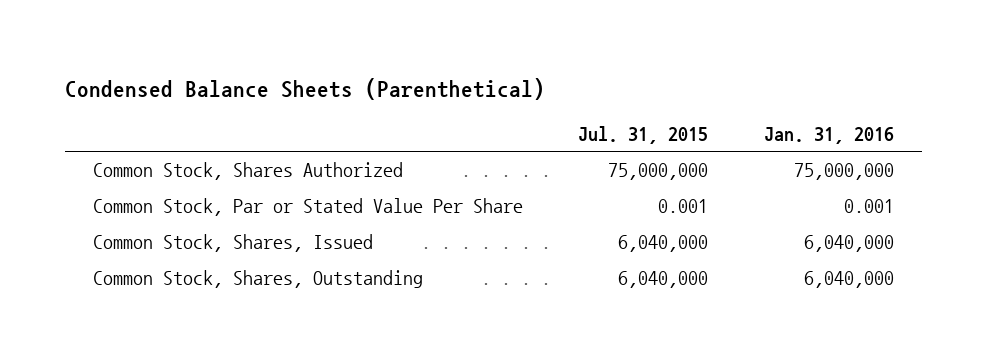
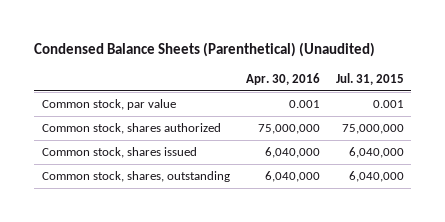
- Condensed Balance Sheets (Parenthetical)
+ Condensed Balance Sheets (Parenthetical) (Unaudited)
- | Jul. 31, 2015 | Jan. 31, 2016
+ | Apr. 30, 2016 | Jul. 31, 2015
- Common Stock, Shares Authorized | 75,000,000 | 75,000,000
- Common Stock, Par or Stated Value Per Share | 0.001 | 0.001
- Common Stock, Shares, Issued | 6,040,000 | 6,040,000
- Common Stock, Shares, Outstanding | 6,040,000 | 6,040,000
+ Common stock, par value | 0.001 | 0.001
+ Common stock, shares authorized | 75,000,000 | 75,000,000
+ Common stock, shares issued | 6,040,000 | 6,040,000
+ Common stock, shares, outstanding | 6,040,000 | 6,040,000

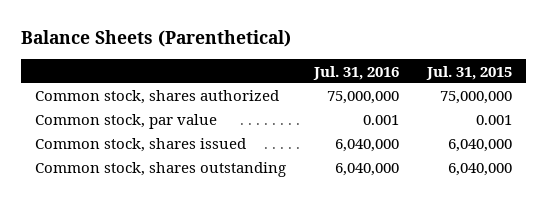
- Condensed Balance Sheets (Parenthetical) (Unaudited)
+ Balance Sheets (Parenthetical)
- | Apr. 30, 2016 | Jul. 31, 2015
+ | Jul. 31, 2016 | Jul. 31, 2015
moved down: Common stock, par value | 0.001 | 0.001
- Common stock, shares, outstanding | 6,040,000 | 6,040,000
+ Common stock, shares outstanding | 6,040,000 | 6,040,000

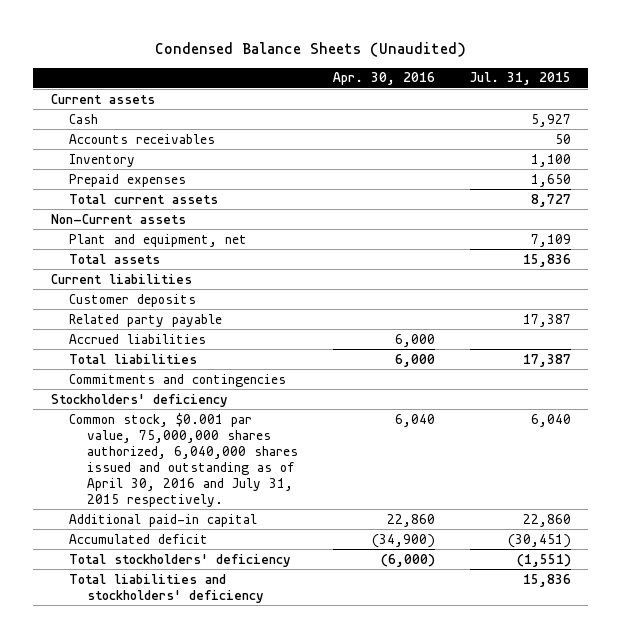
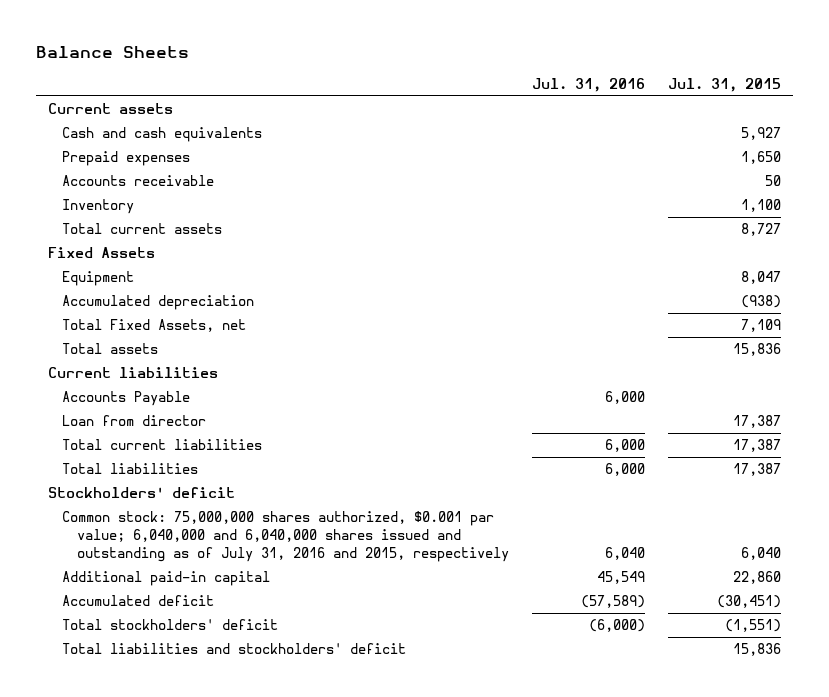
- Condensed Balance Sheets (Unaudited)
+ Balance Sheets
- | Apr. 30, 2016 | Jul. 31, 2015
+ | Jul. 31, 2016 | Jul. 31, 2015
- Cash | | 5,927
- Accounts receivables | | 50
+ Cash and cash equivalents | | 5,927
+ Accounts receivable | | 50
moved down: Inventory | | 1,100
- Non-Current assets
- Plant and equipment, net | | 7,109
+ Fixed Assets
+ Equipment | | 8,047
+ Accumulated depreciation | | (938)
+ Total Fixed Assets, net | | 7,109
- Customer deposits
- Related party payable | | 17,387
- Accrued liabilities | 6,000 |
+ Accounts Payable | 6,000 |
+ Loan from director | | 17,387
+ Total current liabilities | 6,000 | 17,387
- Commitments and contingencies
- Stockholders' deficiency
- Common stock, $0.001 par value, 75,000,000 shares authorized, 6,040,000 shares issued and outstanding as of April 30, 2016 and July 31, 2015 respectively. | 6,040 | 6,040
+ Stockholders' deficit
+ Common stock: 75,000,000 shares authorized, $0.001 par value; 6,040,000 and 6,040,000 shares issued and outstanding as of July 31, 2016 and 2015, respectively | 6,040 | 6,040
- Total stockholders' deficiency | (6,000) | (1,551)
- Total liabilities and stockholders' deficiency | | 15,836
+ Total stockholders' deficit | (6,000) | (1,551)
+ Total liabilities and stockholders' deficit | | 15,836

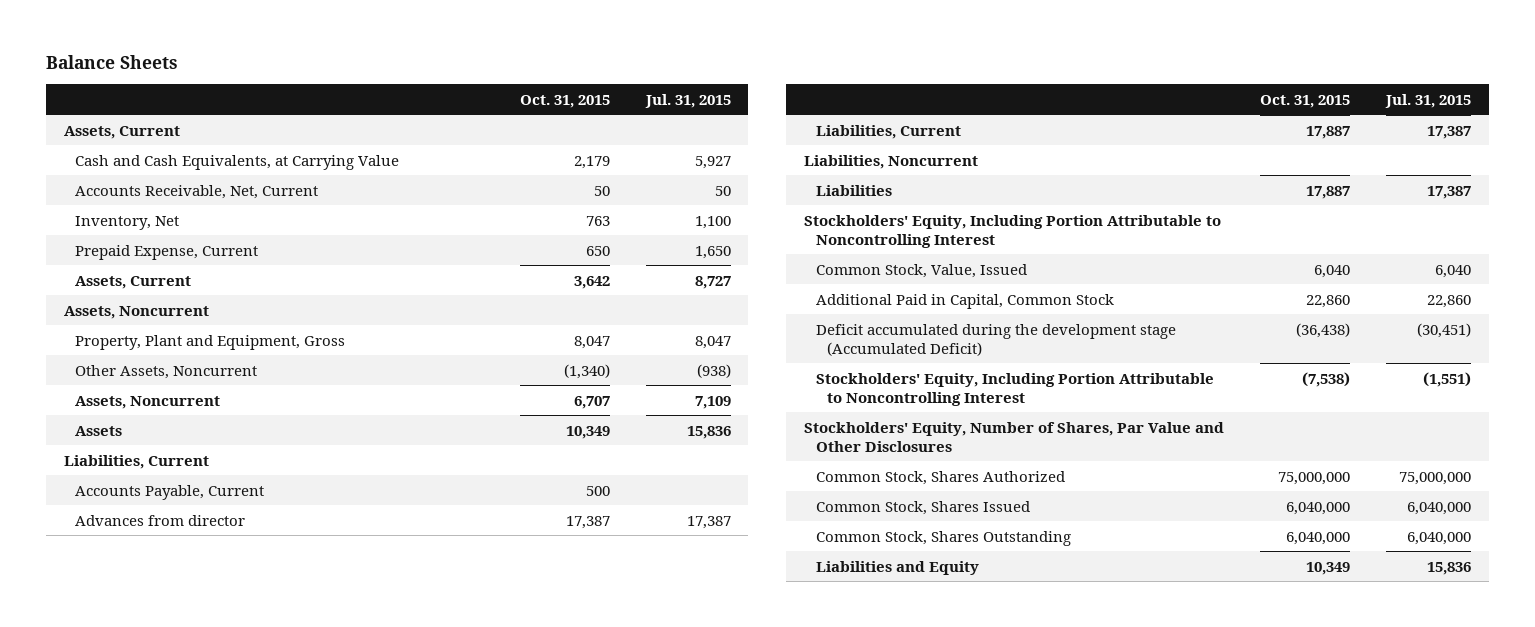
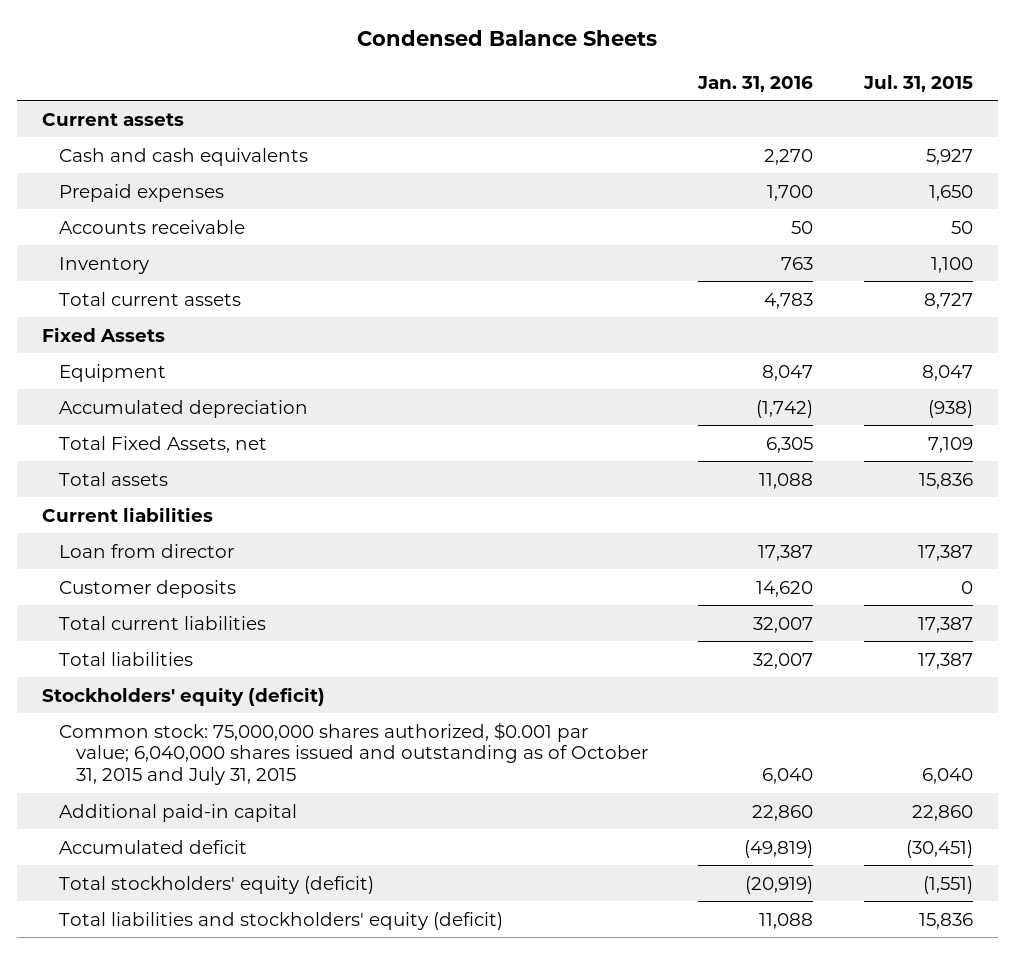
- Balance Sheets
+ Condensed Balance Sheets
- | Oct. 31, 2015 | Jul. 31, 2015
+ | Jan. 31, 2016 | Jul. 31, 2015
- Assets, Current
- Cash and Cash Equivalents, at Carrying Value | 2,179 | 5,927
- Accounts Receivable, Net, Current | 50 | 50
- Inventory, Net | 763 | 1,100
- Prepaid Expense, Current | 650 | 1,650
- Assets, Current | 3,642 | 8,727
- Assets, Noncurrent
- Property, Plant and Equipment, Gross | 8,047 | 8,047
- Other Assets, Noncurrent | (1,340) | (938)
- Assets, Noncurrent | 6,707 | 7,109
- Assets | 10,349 | 15,836
- Liabilities, Current
- Accounts Payable, Current | 500 |
- Advances from director | 17,387 | 17,387
- Liabilities, Current | 17,887 | 17,387
- Liabilities, Noncurrent
- Liabilities | 17,887 | 17,387
- Stockholders' Equity, Including Portion Attributable to Noncontrolling Interest
- Common Stock, Value, Issued | 6,040 | 6,040
- Additional Paid in Capital, Common Stock | 22,860 | 22,860
- Deficit accumulated during the development stage (Accumulated Deficit) | (36,438) | (30,451)
- Stockholders' Equity, Including Portion Attributable to Noncontrolling Interest | (7,538) | (1,551)
- Stockholders' Equity, Number of Shares, Par Value and Other Disclosures
- Common Stock, Shares Authorized | 75,000,000 | 75,000,000
- Common Stock, Shares Issued | 6,040,000 | 6,040,000
- Common Stock, Shares Outstanding | 6,040,000 | 6,040,000
- Liabilities and Equity | 10,349 | 15,836
+ Current assets
+ Cash and cash equivalents | 2,270 | 5,927
+ Prepaid expenses | 1,700 | 1,650
+ Accounts receivable | 50 | 50
+ Inventory | 763 | 1,100
+ Total current assets | 4,783 | 8,727
+ Fixed Assets
+ Equipment | 8,047 | 8,047
+ Accumulated depreciation | (1,742) | (938)
+ Total Fixed Assets, net | 6,305 | 7,109
+ Total assets | 11,088 | 15,836
+ Current liabilities
+ Loan from director | 17,387 | 17,387
+ Customer deposits | 14,620 | 0
+ Total current liabilities | 32,007 | 17,387
+ Total liabilities | 32,007 | 17,387
+ Stockholders' equity (deficit)
+ Common stock: 75,000,000 shares authorized, $0.001 par value; 6,040,000 shares issued and outstanding as of October 31, 2015 and July 31, 2015 | 6,040 | 6,040
+ Additional paid-in capital | 22,860 | 22,860
+ Accumulated deficit | (49,819) | (30,451)
+ Total stockholders' equity (deficit) | (20,919) | (1,551)
+ Total liabilities and stockholders' equity (deficit) | 11,088 | 15,836

